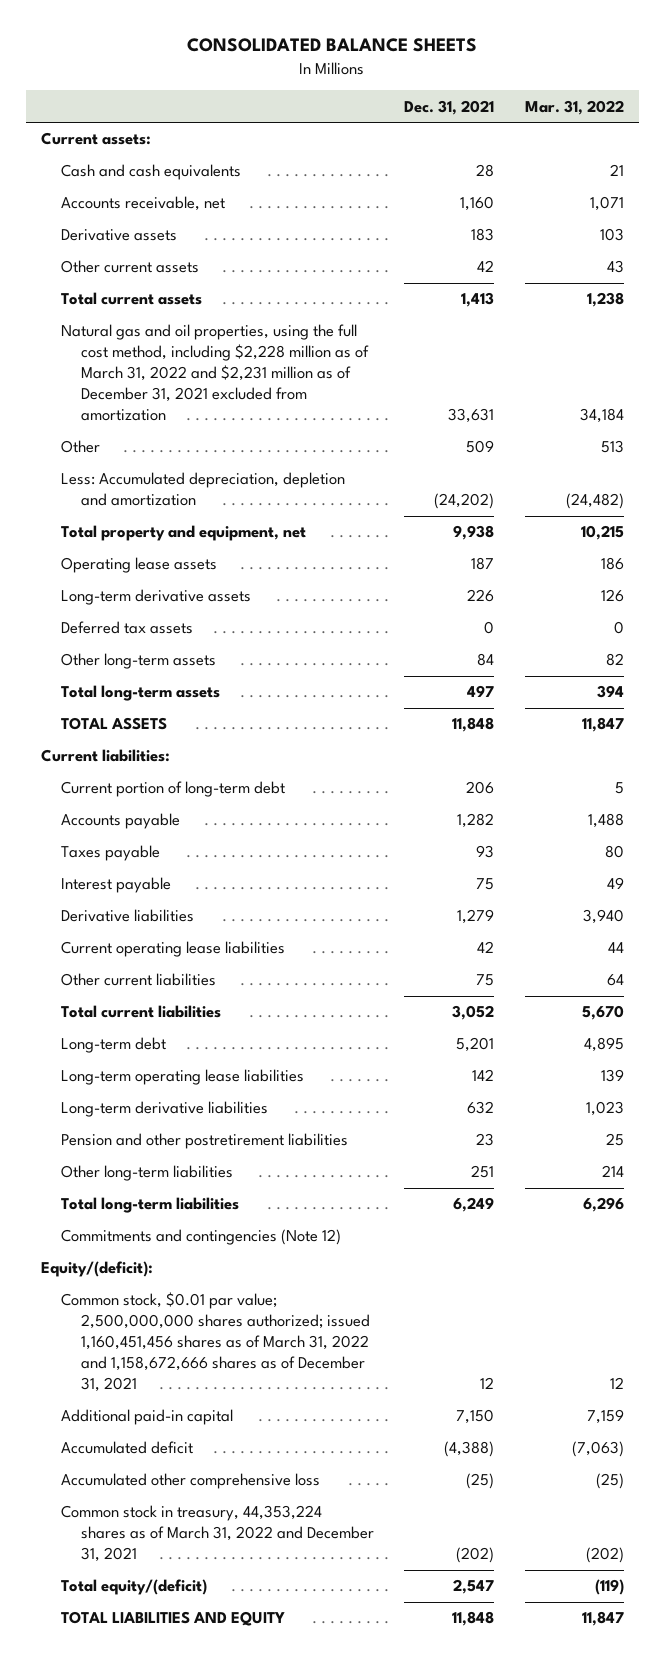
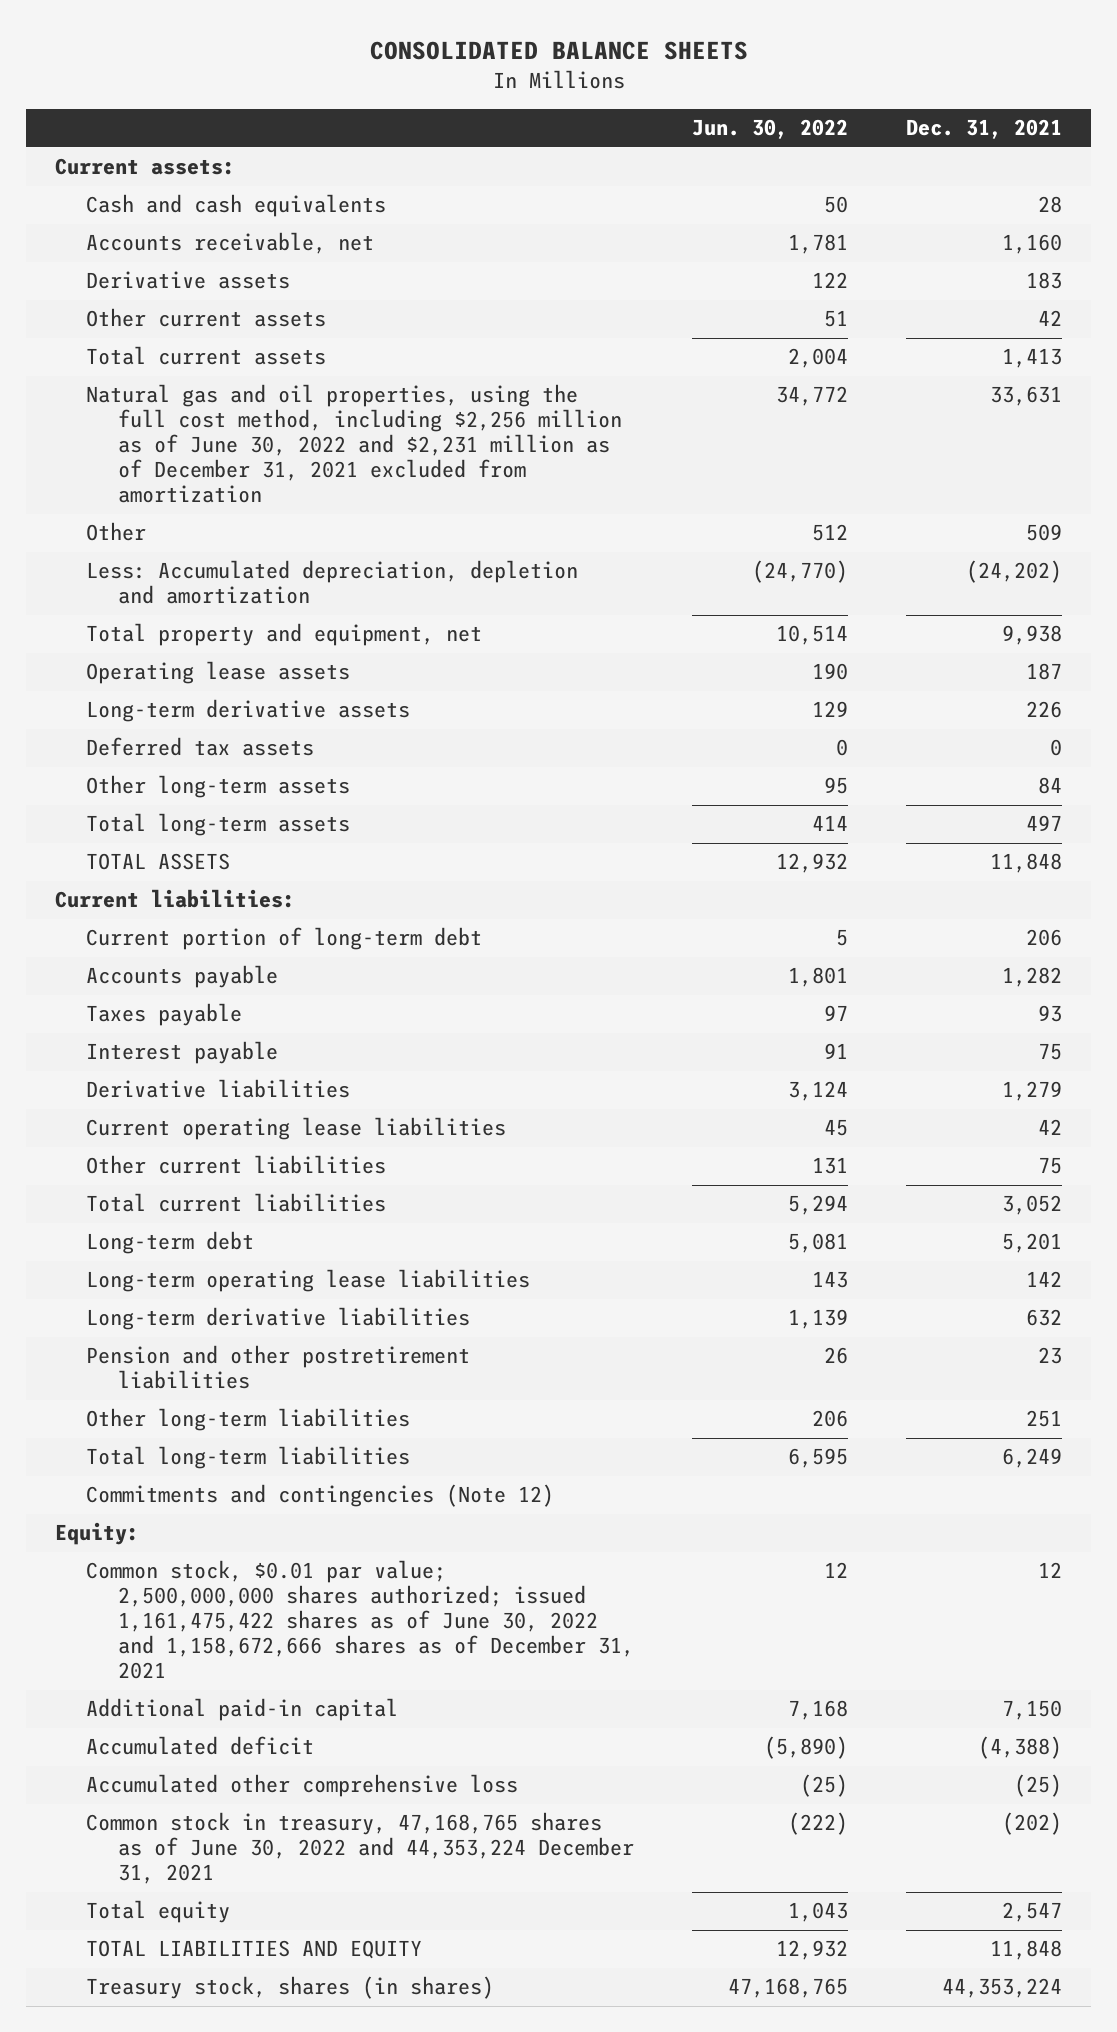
- | Dec. 31, 2021 | Mar. 31, 2022
+ | Jun. 30, 2022 | Dec. 31, 2021
- Natural gas and oil properties, using the full cost method, including $2,228 million as of March 31, 2022 and $2,231 million as of December 31, 2021 excluded from amortization | 33,631 | 34,184
+ Natural gas and oil properties, using the full cost method, including $2,256 million as of June 30, 2022 and $2,231 million as of December 31, 2021 excluded from amortization | 34,772 | 33,631
- Equity/(deficit):
- Common stock, $0.01 par value; 2,500,000,000 shares authorized; issued 1,160,451,456 shares as of March 31, 2022 and 1,158,672,666 shares as of December 31, 2021 | 12 | 12
+ Equity:
+ Common stock, $0.01 par value; 2,500,000,000 shares authorized; issued 1,161,475,422 shares as of June 30, 2022 and 1,158,672,666 shares as of December 31, 2021 | 12 | 12
- Common stock in treasury, 44,353,224 shares as of March 31, 2022 and December 31, 2021 | (202) | (202)
- Total equity/(deficit) | 2,547 | (119)
+ Common stock in treasury, 47,168,765 shares as of June 30, 2022 and 44,353,224 December 31, 2021 | (222) | (202)
+ Total equity | 1,043 | 2,547
+ Treasury stock, shares (in shares) | 47,168,765 | 44,353,224

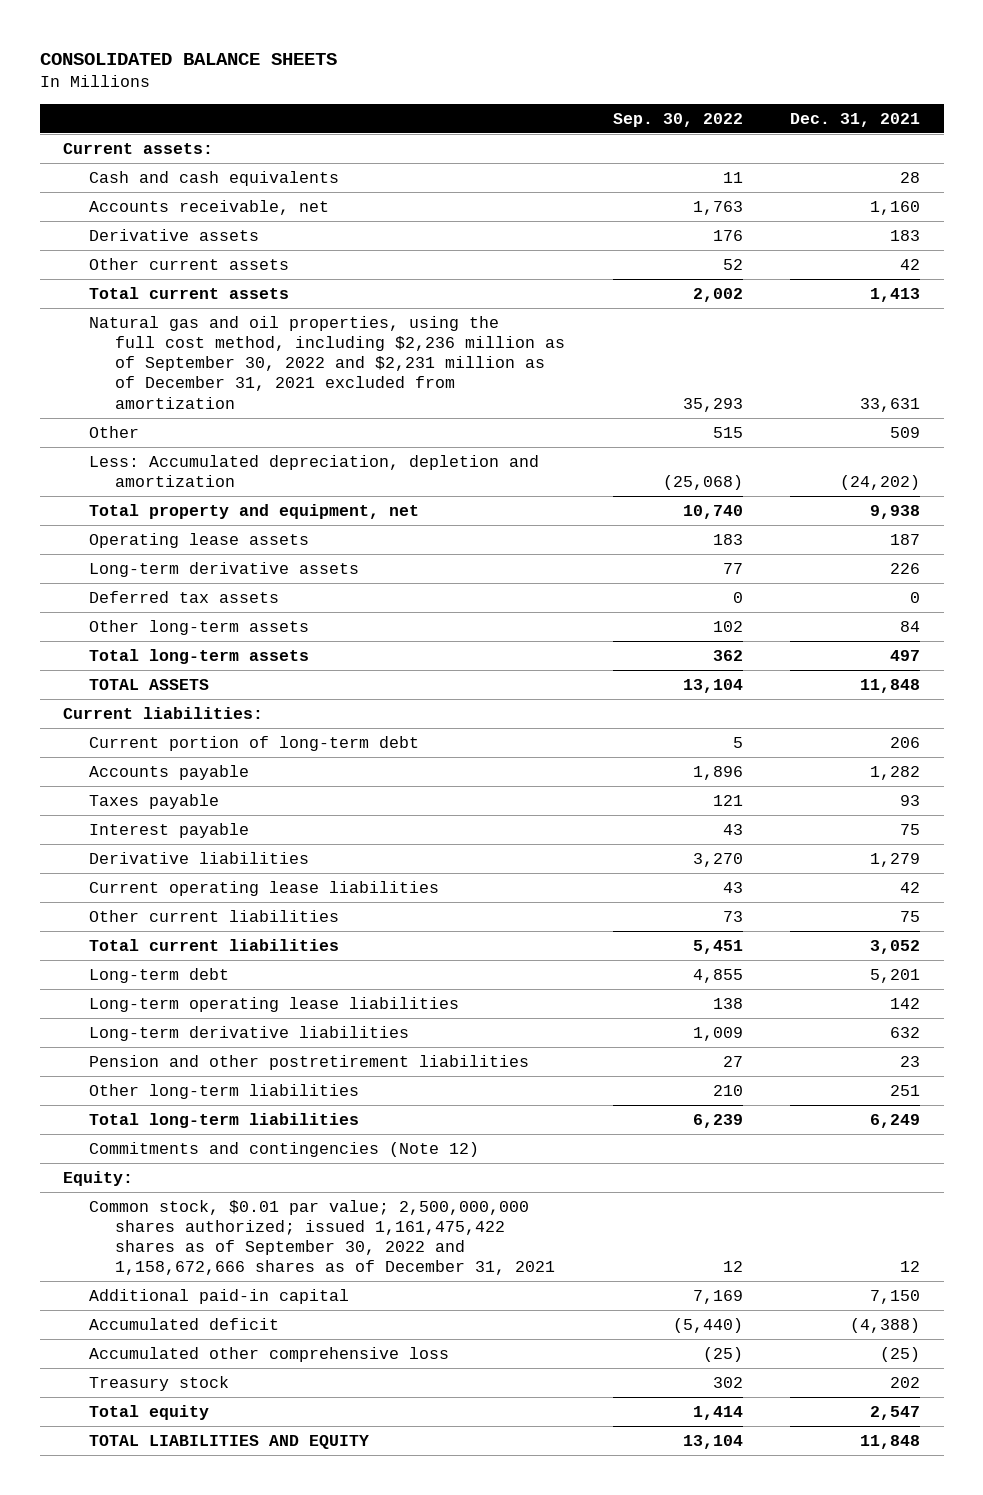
- | Jun. 30, 2022 | Dec. 31, 2021
+ | Sep. 30, 2022 | Dec. 31, 2021
- Natural gas and oil properties, using the full cost method, including $2,256 million as of June 30, 2022 and $2,231 million as of December 31, 2021 excluded from amortization | 34,772 | 33,631
+ Natural gas and oil properties, using the full cost method, including $2,236 million as of September 30, 2022 and $2,231 million as of December 31, 2021 excluded from amortization | 35,293 | 33,631
- Common stock, $0.01 par value; 2,500,000,000 shares authorized; issued 1,161,475,422 shares as of June 30, 2022 and 1,158,672,666 shares as of December 31, 2021 | 12 | 12
+ Common stock, $0.01 par value; 2,500,000,000 shares authorized; issued 1,161,475,422 shares as of September 30, 2022 and 1,158,672,666 shares as of December 31, 2021 | 12 | 12
- Common stock in treasury, 47,168,765 shares as of June 30, 2022 and 44,353,224 December 31, 2021 | (222) | (202)
+ Treasury stock | 302 | 202
- Treasury stock, shares (in shares) | 47,168,765 | 44,353,224

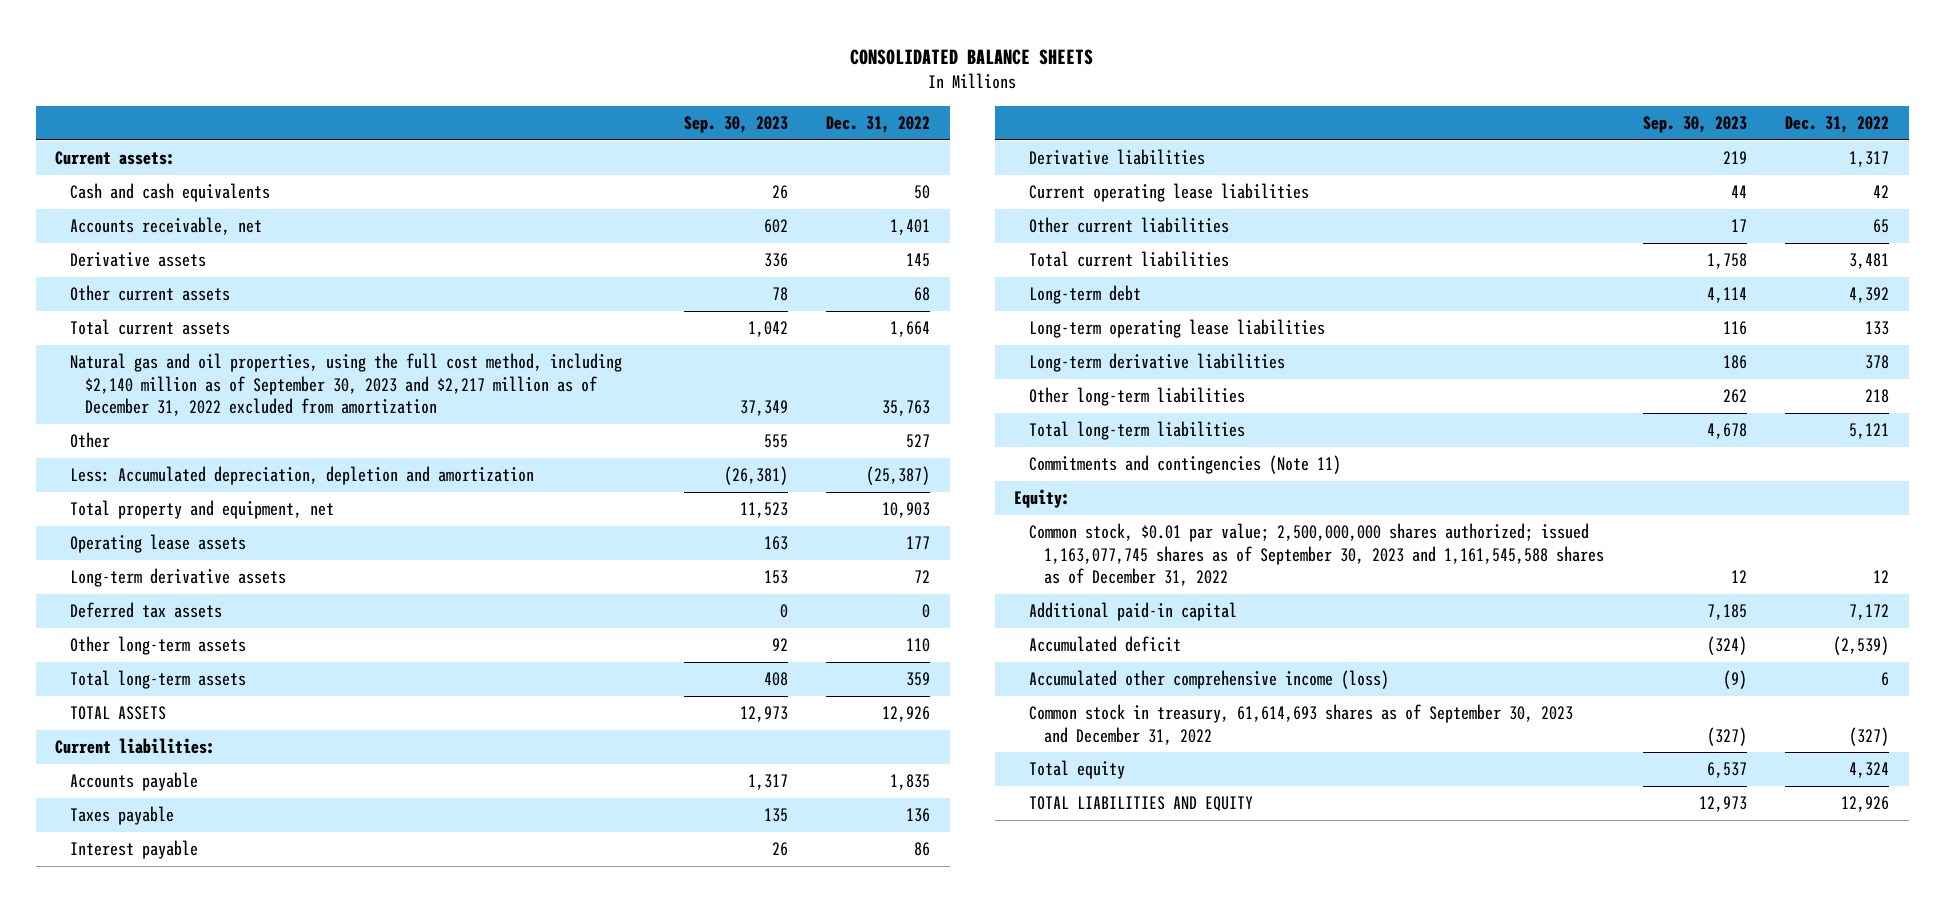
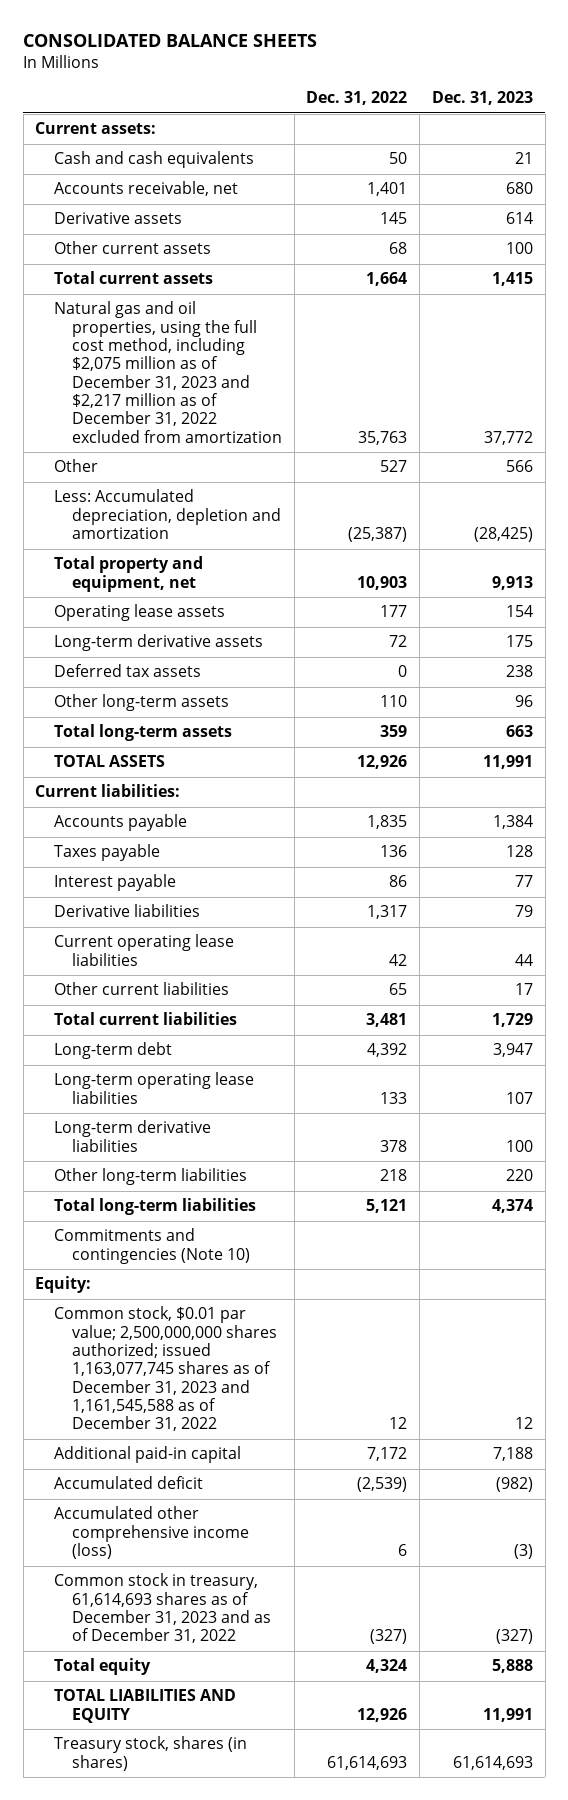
- | Sep. 30, 2023 | Dec. 31, 2022
+ | Dec. 31, 2022 | Dec. 31, 2023
- Natural gas and oil properties, using the full cost method, including $2,140 million as of September 30, 2023 and $2,217 million as of December 31, 2022 excluded from amortization | 37,349 | 35,763
+ Natural gas and oil properties, using the full cost method, including $2,075 million as of December 31, 2023 and $2,217 million as of December 31, 2022 excluded from amortization | 35,763 | 37,772
- Commitments and contingencies (Note 11)
+ Commitments and contingencies (Note 10)
- Common stock, $0.01 par value; 2,500,000,000 shares authorized; issued 1,163,077,745 shares as of September 30, 2023 and 1,161,545,588 shares as of December 31, 2022 | 12 | 12
+ Common stock, $0.01 par value; 2,500,000,000 shares authorized; issued 1,163,077,745 shares as of December 31, 2023 and 1,161,545,588 as of December 31, 2022 | 12 | 12
- Common stock in treasury, 61,614,693 shares as of September 30, 2023 and December 31, 2022 | (327) | (327)
+ Common stock in treasury, 61,614,693 shares as of December 31, 2023 and as of December 31, 2022 | (327) | (327)
+ Treasury stock, shares (in shares) | 61,614,693 | 61,614,693

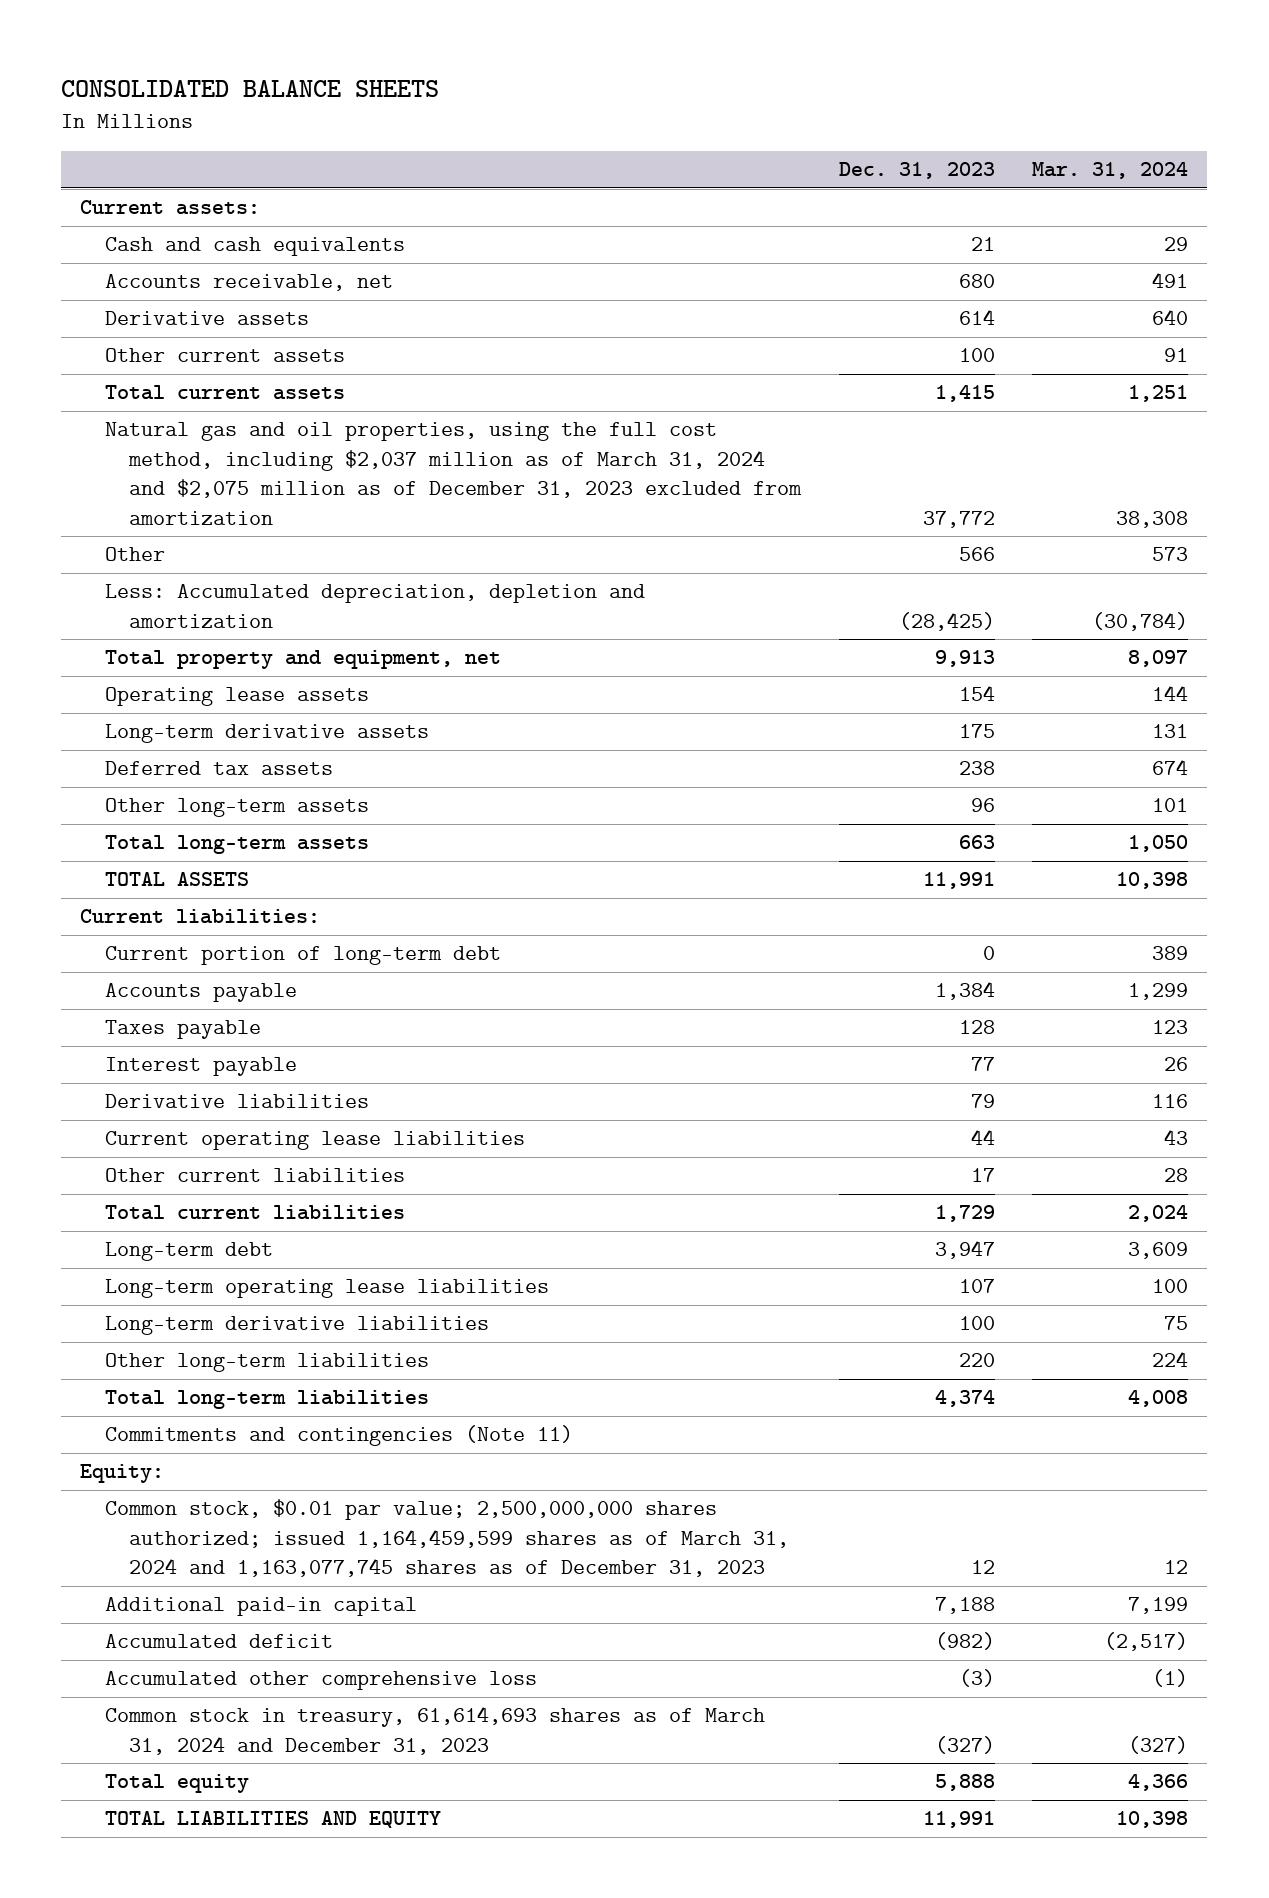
- | Dec. 31, 2022 | Dec. 31, 2023
+ | Dec. 31, 2023 | Mar. 31, 2024
- Natural gas and oil properties, using the full cost method, including $2,075 million as of December 31, 2023 and $2,217 million as of December 31, 2022 excluded from amortization | 35,763 | 37,772
+ Natural gas and oil properties, using the full cost method, including $2,037 million as of March 31, 2024 and $2,075 million as of December 31, 2023 excluded from amortization | 37,772 | 38,308
+ Current portion of long-term debt | 0 | 389
- Commitments and contingencies (Note 10)
+ Commitments and contingencies (Note 11)
- Common stock, $0.01 par value; 2,500,000,000 shares authorized; issued 1,163,077,745 shares as of December 31, 2023 and 1,161,545,588 as of December 31, 2022 | 12 | 12
+ Common stock, $0.01 par value; 2,500,000,000 shares authorized; issued 1,164,459,599 shares as of March 31, 2024 and 1,163,077,745 shares as of December 31, 2023 | 12 | 12
- Accumulated other comprehensive income (loss) | 6 | (3)
- Common stock in treasury, 61,614,693 shares as of December 31, 2023 and as of December 31, 2022 | (327) | (327)
+ Accumulated other comprehensive loss | (3) | (1)
+ Common stock in treasury, 61,614,693 shares as of March 31, 2024 and December 31, 2023 | (327) | (327)
- Treasury stock, shares (in shares) | 61,614,693 | 61,614,693

